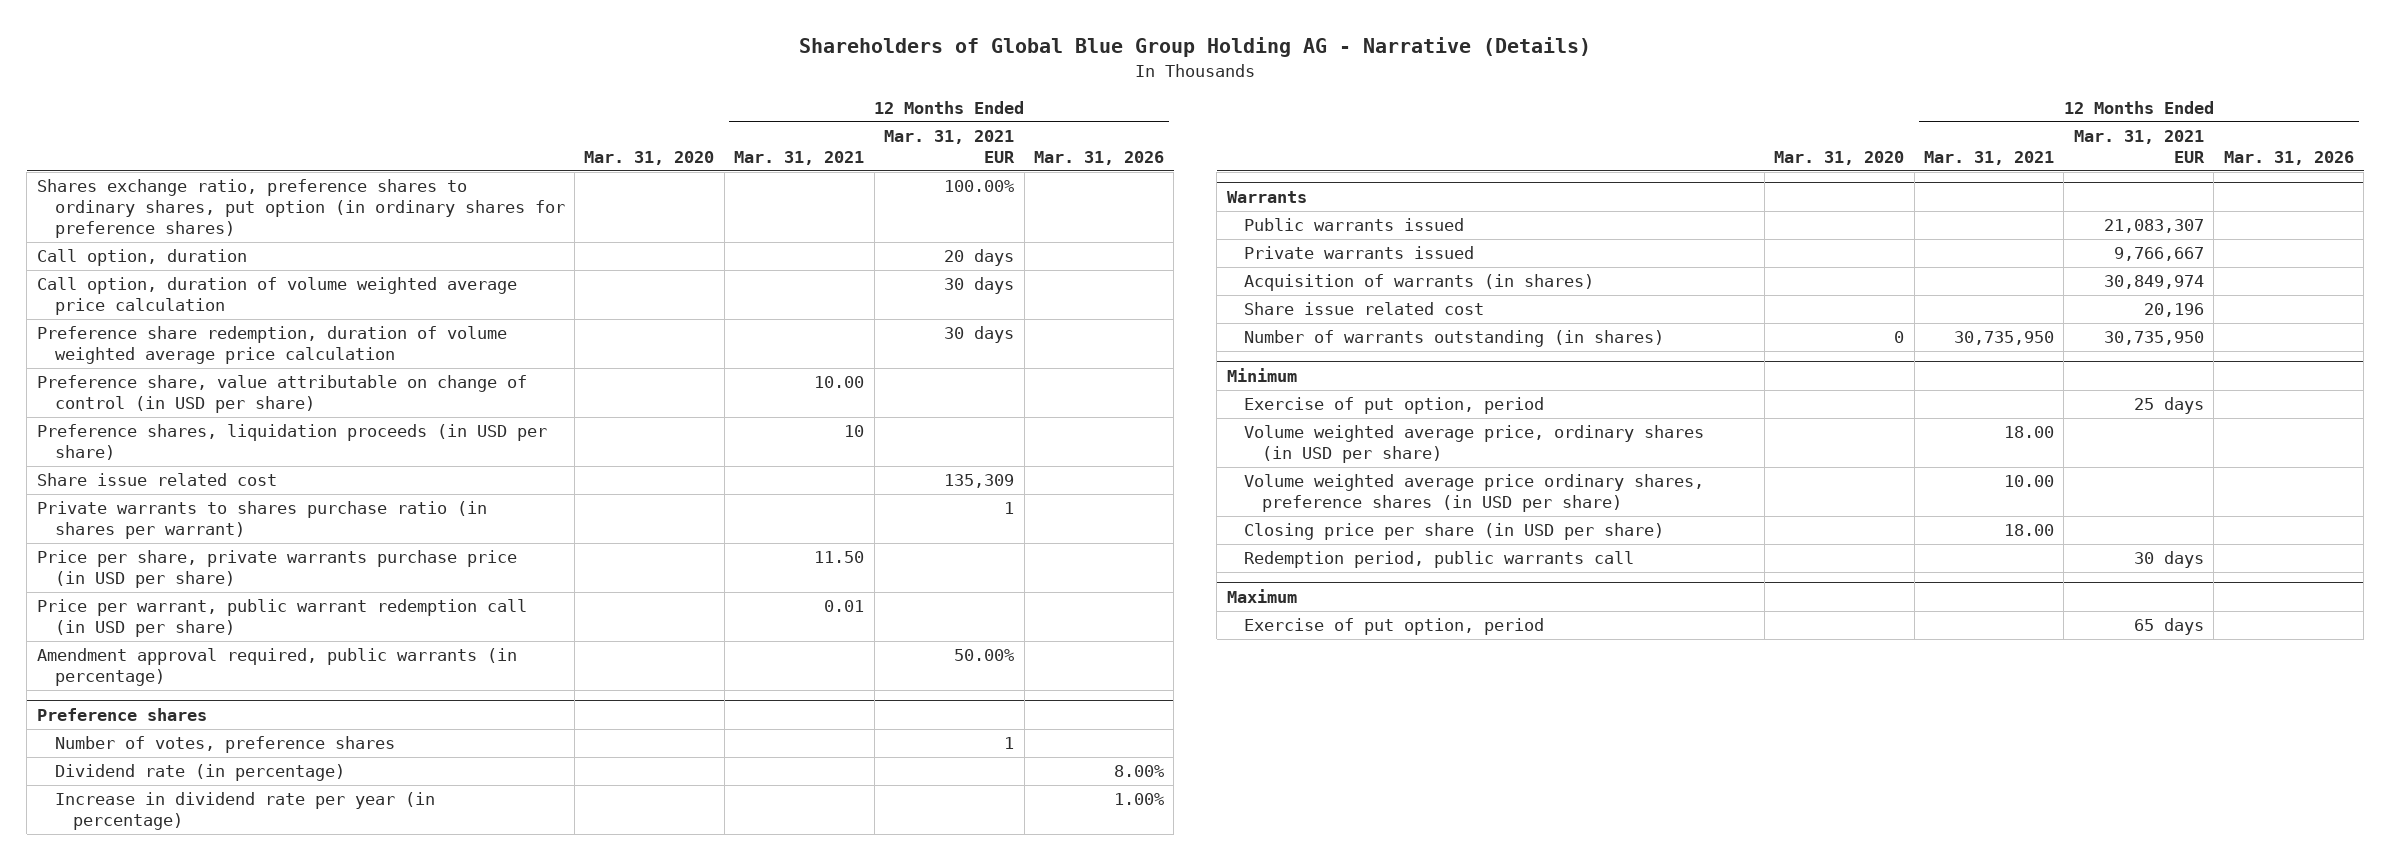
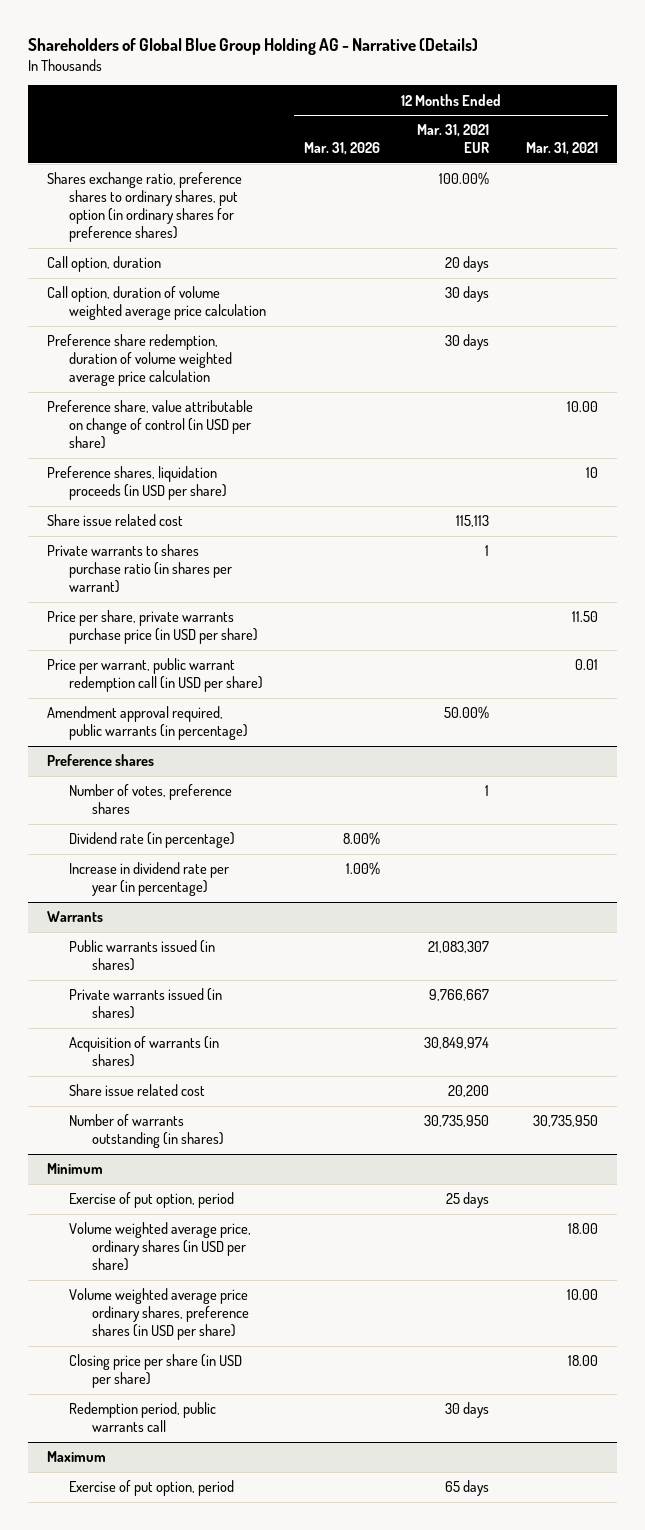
- | Mar. 31, 2020 | 12 Months Ended Mar. 31, 2021 | 12 Months Ended Mar. 31, 2021 EUR | 12 Months Ended Mar. 31, 2026
+ | 12 Months Ended Mar. 31, 2026 | 12 Months Ended Mar. 31, 2021 EUR | 12 Months Ended Mar. 31, 2021
- Share issue related cost | | | 135,309 |
+ Share issue related cost | | 115,113 |
@ Warrants
- Public warrants issued | | | 21,083,307 |
- Private warrants issued | | | 9,766,667 |
+ Public warrants issued (in shares) | | 21,083,307 |
+ Private warrants issued (in shares) | | 9,766,667 |
- Share issue related cost | | | 20,196 |
+ Share issue related cost | | 20,200 |

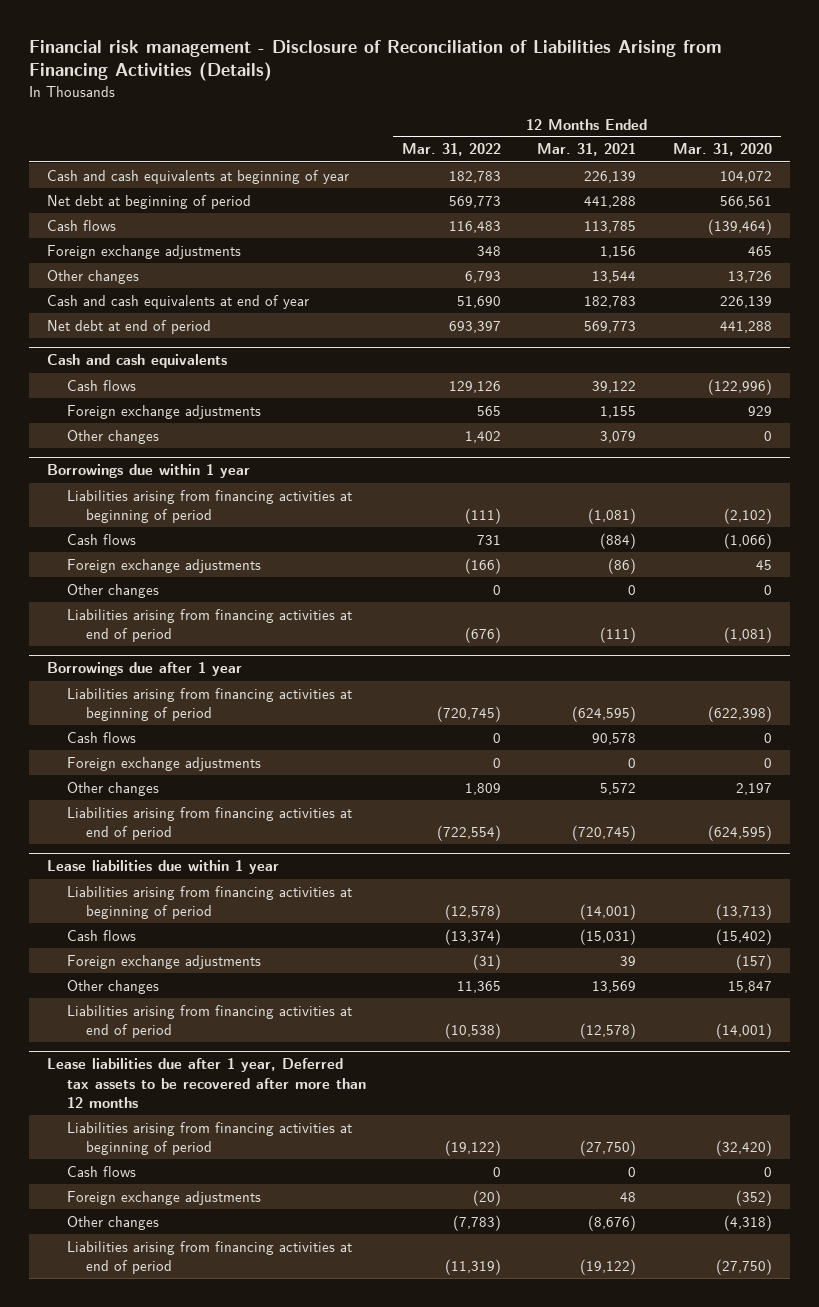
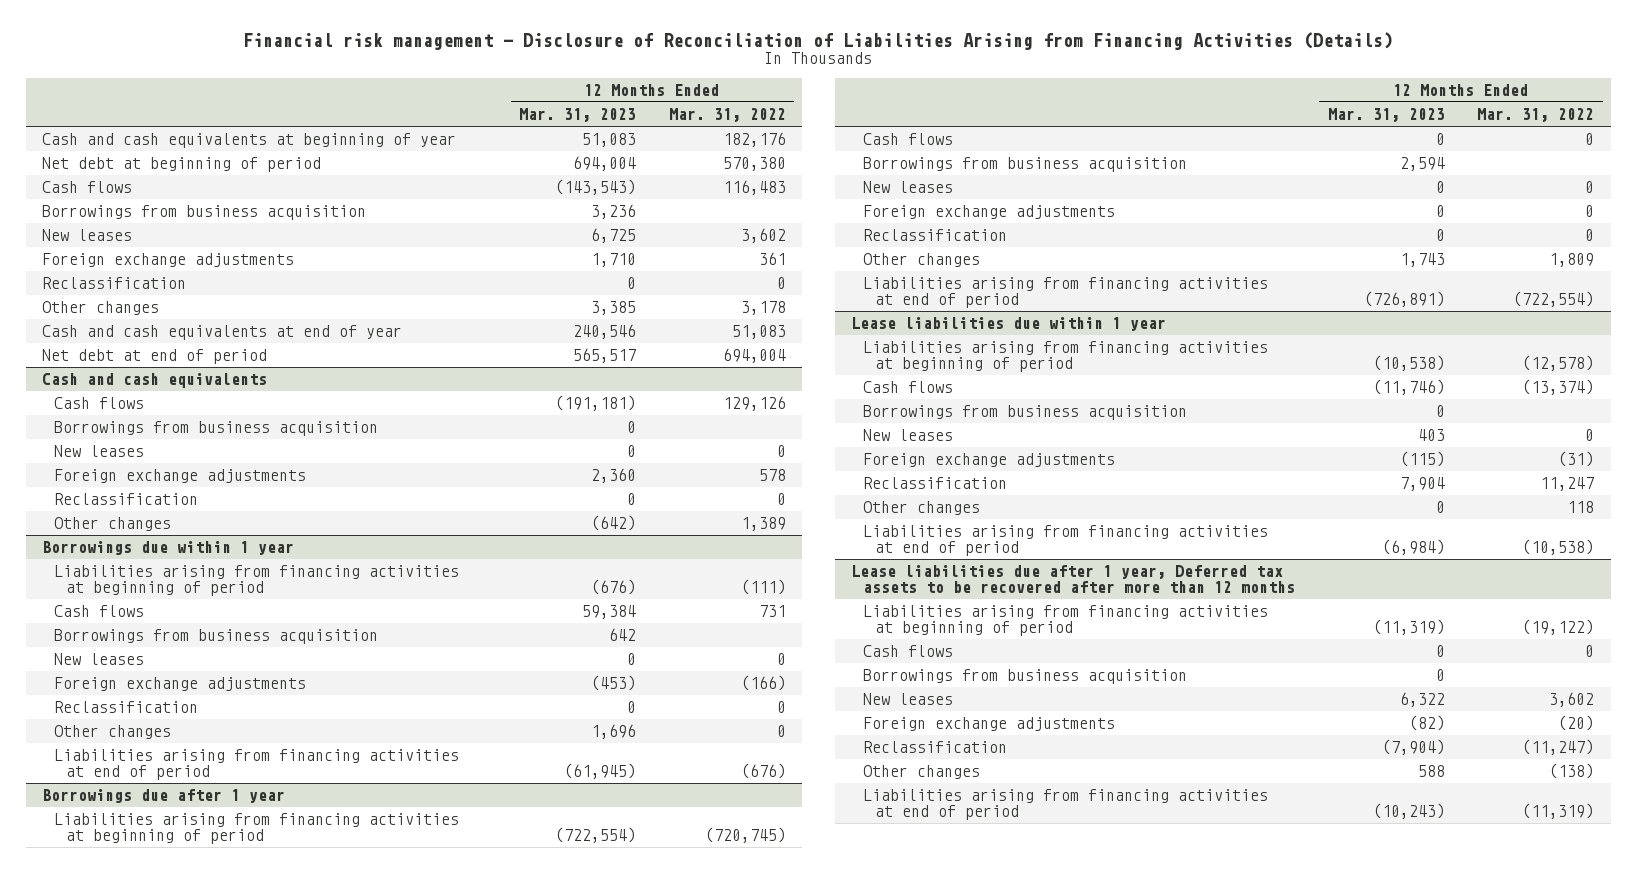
- | 12 Months Ended Mar. 31, 2022 | 12 Months Ended Mar. 31, 2021 | 12 Months Ended Mar. 31, 2020
+ | 12 Months Ended Mar. 31, 2023 | 12 Months Ended Mar. 31, 2022
- Cash and cash equivalents at beginning of year | 182,783 | 226,139 | 104,072
- Net debt at beginning of period | 569,773 | 441,288 | 566,561
+ Cash and cash equivalents at beginning of year | 51,083 | 182,176
+ Net debt at beginning of period | 694,004 | 570,380
- Foreign exchange adjustments | 348 | 1,156 | 465
- Other changes | 6,793 | 13,544 | 13,726
- Cash and cash equivalents at end of year | 51,690 | 182,783 | 226,139
- Net debt at end of period | 693,397 | 569,773 | 441,288
+ Borrowings from business acquisition | 3,236 |
+ New leases | 6,725 | 3,602
+ Foreign exchange adjustments | 1,710 | 361
+ Reclassification | 0 | 0
+ Other changes | 3,385 | 3,178
+ Cash and cash equivalents at end of year | 240,546 | 51,083
+ Net debt at end of period | 565,517 | 694,004
@ Cash and cash equivalents
- Foreign exchange adjustments | 565 | 1,155 | 929
- Other changes | 1,402 | 3,079 | 0
+ Borrowings from business acquisition | 0 |
+ New leases | 0 | 0
+ Foreign exchange adjustments | 2,360 | 578
+ Reclassification | 0 | 0
+ Other changes | (642) | 1,389
@ Borrowings due within 1 year
+ Borrowings from business acquisition | 642 |
+ New leases | 0 | 0
+ Reclassification | 0 | 0
@ Borrowings due after 1 year
+ Borrowings from business acquisition | 2,594 |
+ New leases | 0 | 0
+ Reclassification | 0 | 0
@ Lease liabilities due within 1 year
+ Borrowings from business acquisition | 0 |
+ New leases | 403 | 0
- Other changes | 11,365 | 13,569 | 15,847
+ Reclassification | 7,904 | 11,247
+ Other changes | 0 | 118
@ Lease liabilities due after 1 year, Deferred tax assets to be recovered after more than 12 months
+ Borrowings from business acquisition | 0 |
+ New leases | 6,322 | 3,602
- Other changes | (7,783) | (8,676) | (4,318)
+ Reclassification | (7,904) | (11,247)
+ Other changes | 588 | (138)

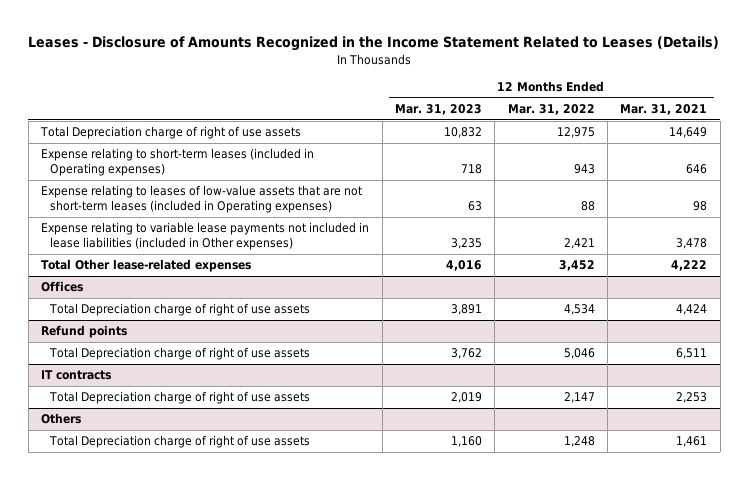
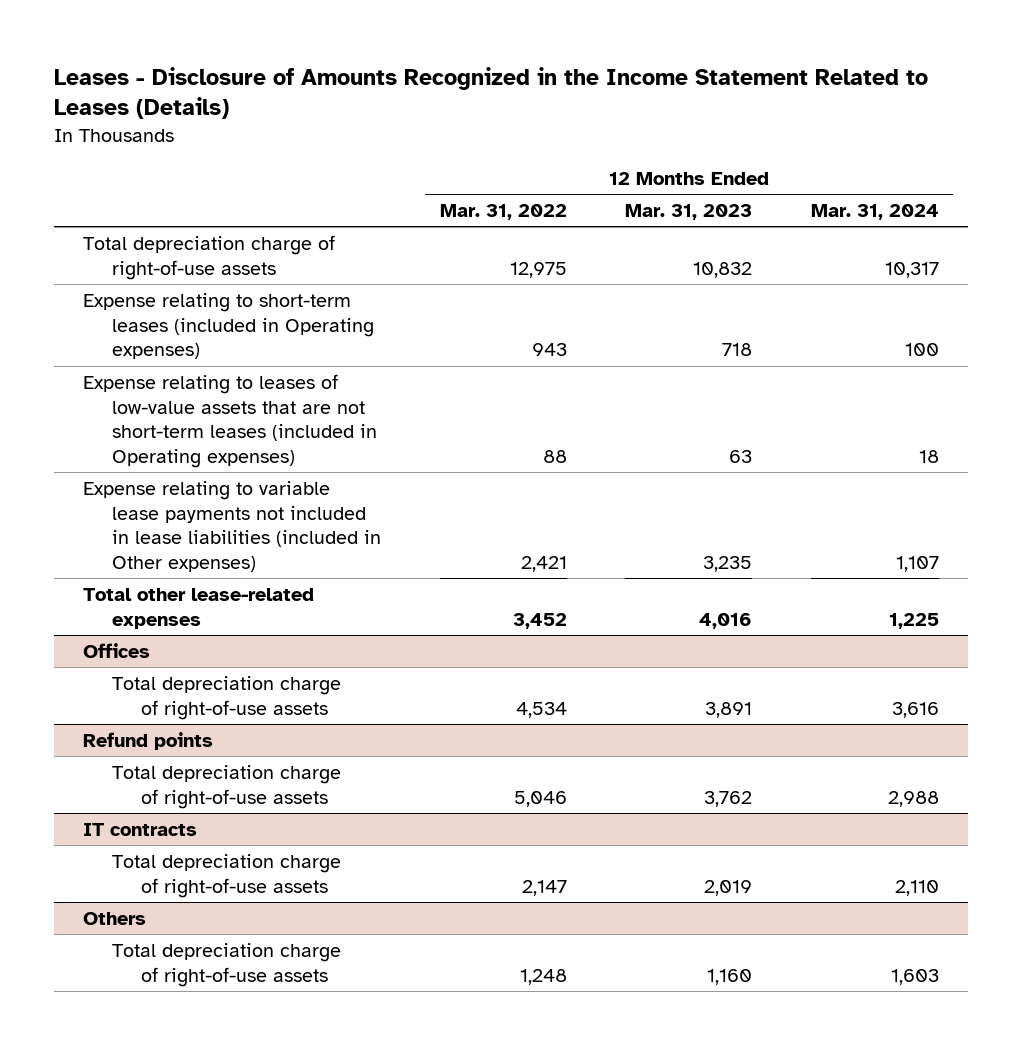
- | 12 Months Ended Mar. 31, 2023 | 12 Months Ended Mar. 31, 2022 | 12 Months Ended Mar. 31, 2021
+ | 12 Months Ended Mar. 31, 2022 | 12 Months Ended Mar. 31, 2023 | 12 Months Ended Mar. 31, 2024
- Total Depreciation charge of right of use assets | 10,832 | 12,975 | 14,649
+ Total depreciation charge of right-of-use assets | 12,975 | 10,832 | 10,317
- Total Other lease-related expenses | 4,016 | 3,452 | 4,222
+ Total other lease-related expenses | 3,452 | 4,016 | 1,225
@ Offices
- Total Depreciation charge of right of use assets | 3,891 | 4,534 | 4,424
+ Total depreciation charge of right-of-use assets | 4,534 | 3,891 | 3,616
@ Refund points
- Total Depreciation charge of right of use assets | 3,762 | 5,046 | 6,511
+ Total depreciation charge of right-of-use assets | 5,046 | 3,762 | 2,988
@ IT contracts
- Total Depreciation charge of right of use assets | 2,019 | 2,147 | 2,253
+ Total depreciation charge of right-of-use assets | 2,147 | 2,019 | 2,110
@ Others
- Total Depreciation charge of right of use assets | 1,160 | 1,248 | 1,461
+ Total depreciation charge of right-of-use assets | 1,248 | 1,160 | 1,603

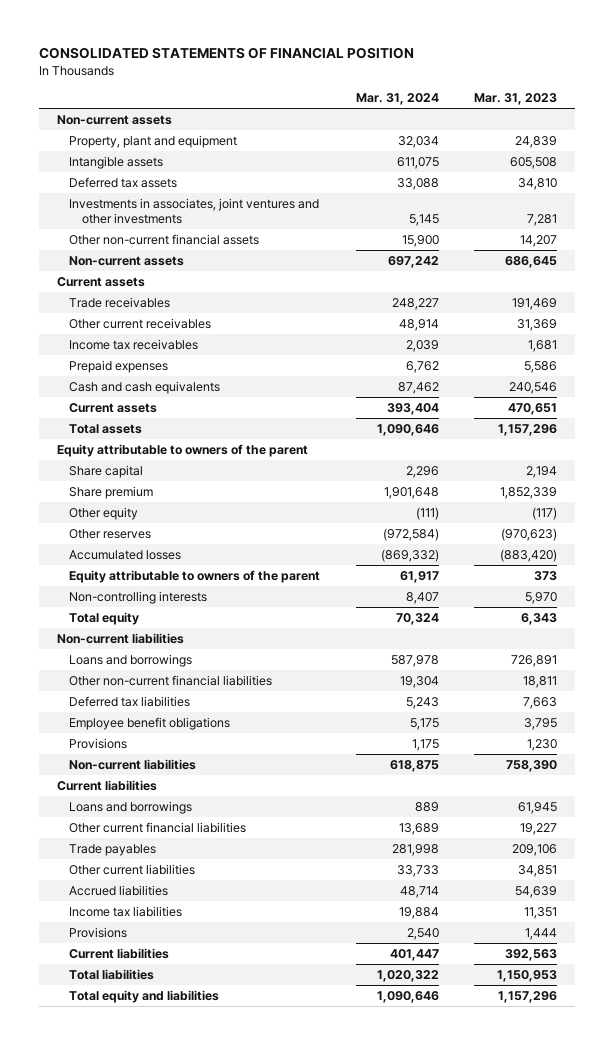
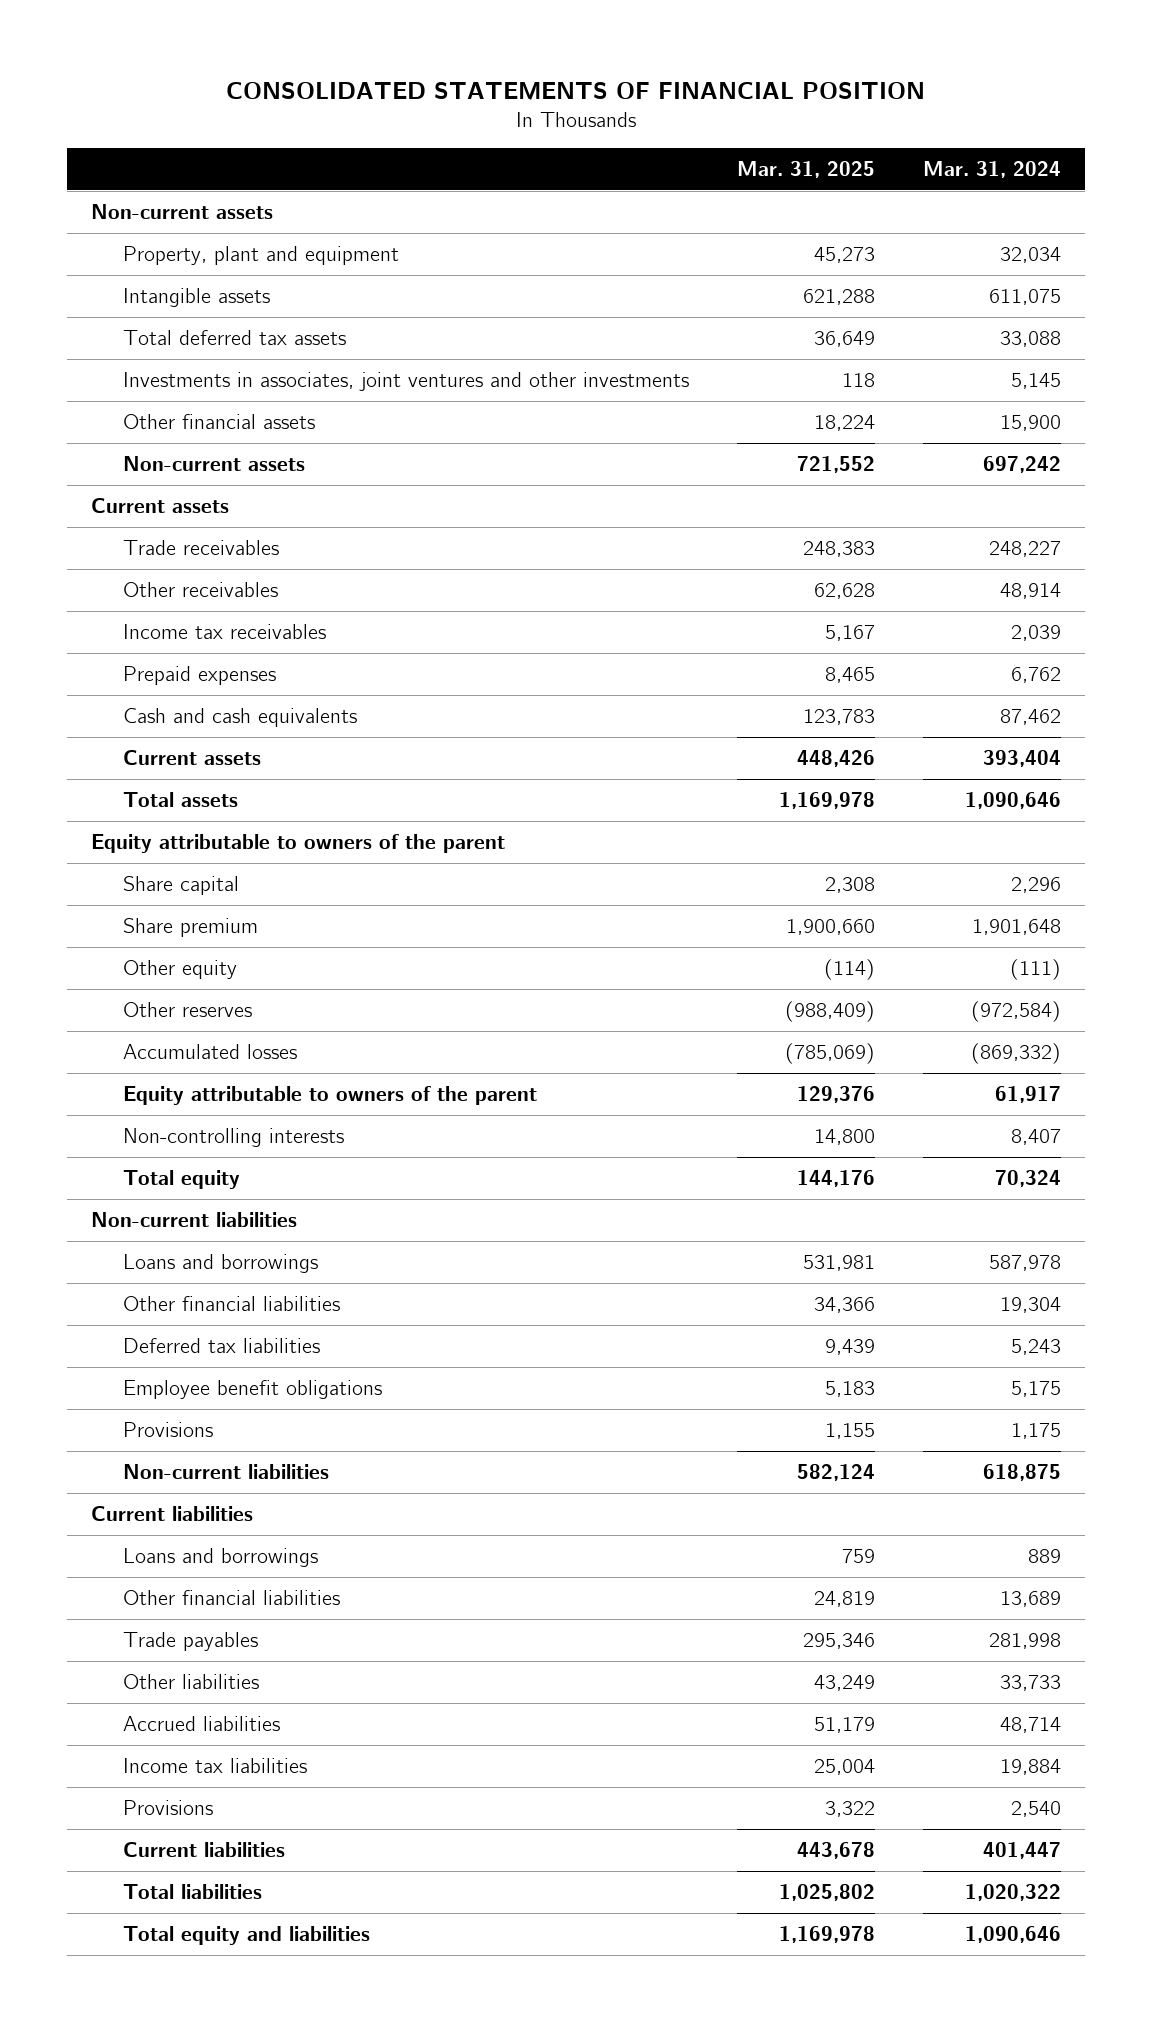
- | Mar. 31, 2024 | Mar. 31, 2023
+ | Mar. 31, 2025 | Mar. 31, 2024
- Deferred tax assets | 33,088 | 34,810
+ Total deferred tax assets | 36,649 | 33,088
- Other non-current financial assets | 15,900 | 14,207
+ Other financial assets | 18,224 | 15,900
- Other current receivables | 48,914 | 31,369
+ Other receivables | 62,628 | 48,914
- Other non-current financial liabilities | 19,304 | 18,811
+ Other financial liabilities | 34,366 | 19,304
- Other current financial liabilities | 13,689 | 19,227
+ Other financial liabilities | 24,819 | 13,689
- Other current liabilities | 33,733 | 34,851
+ Other liabilities | 43,249 | 33,733

